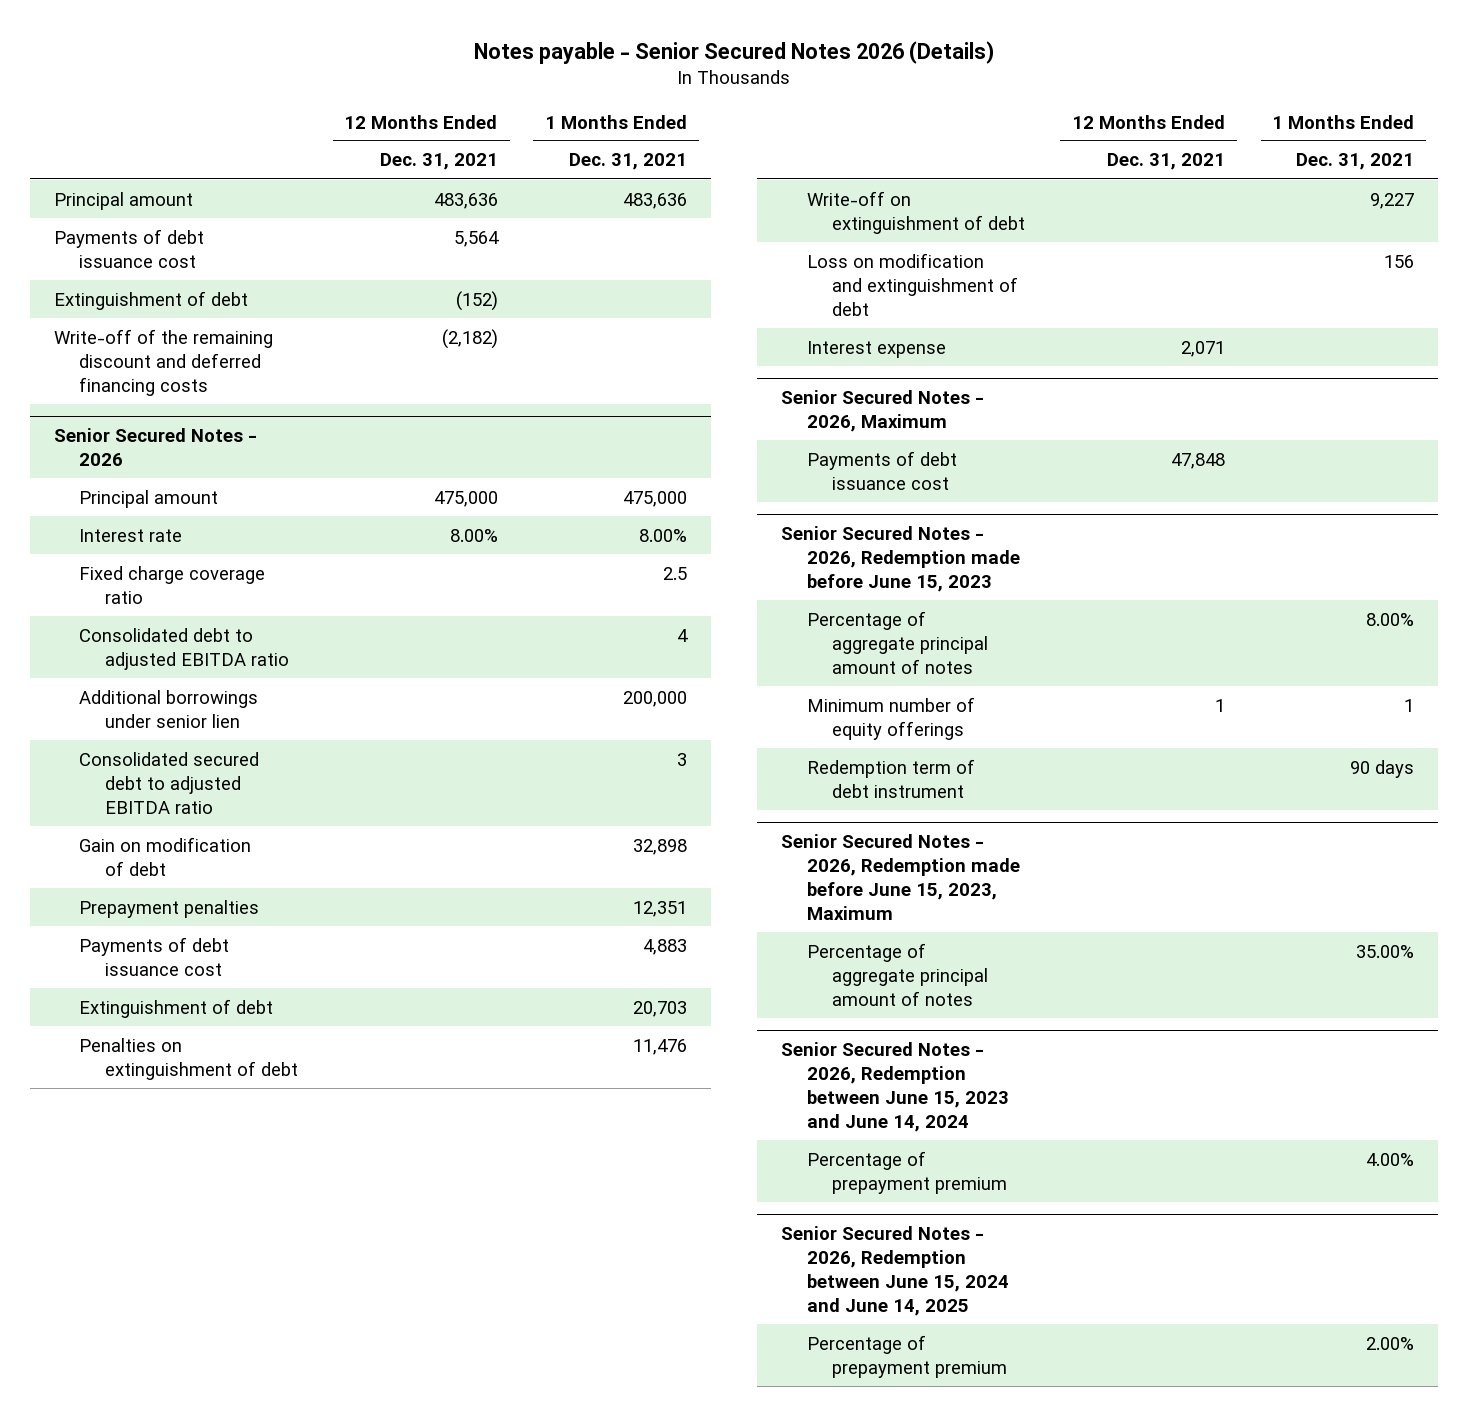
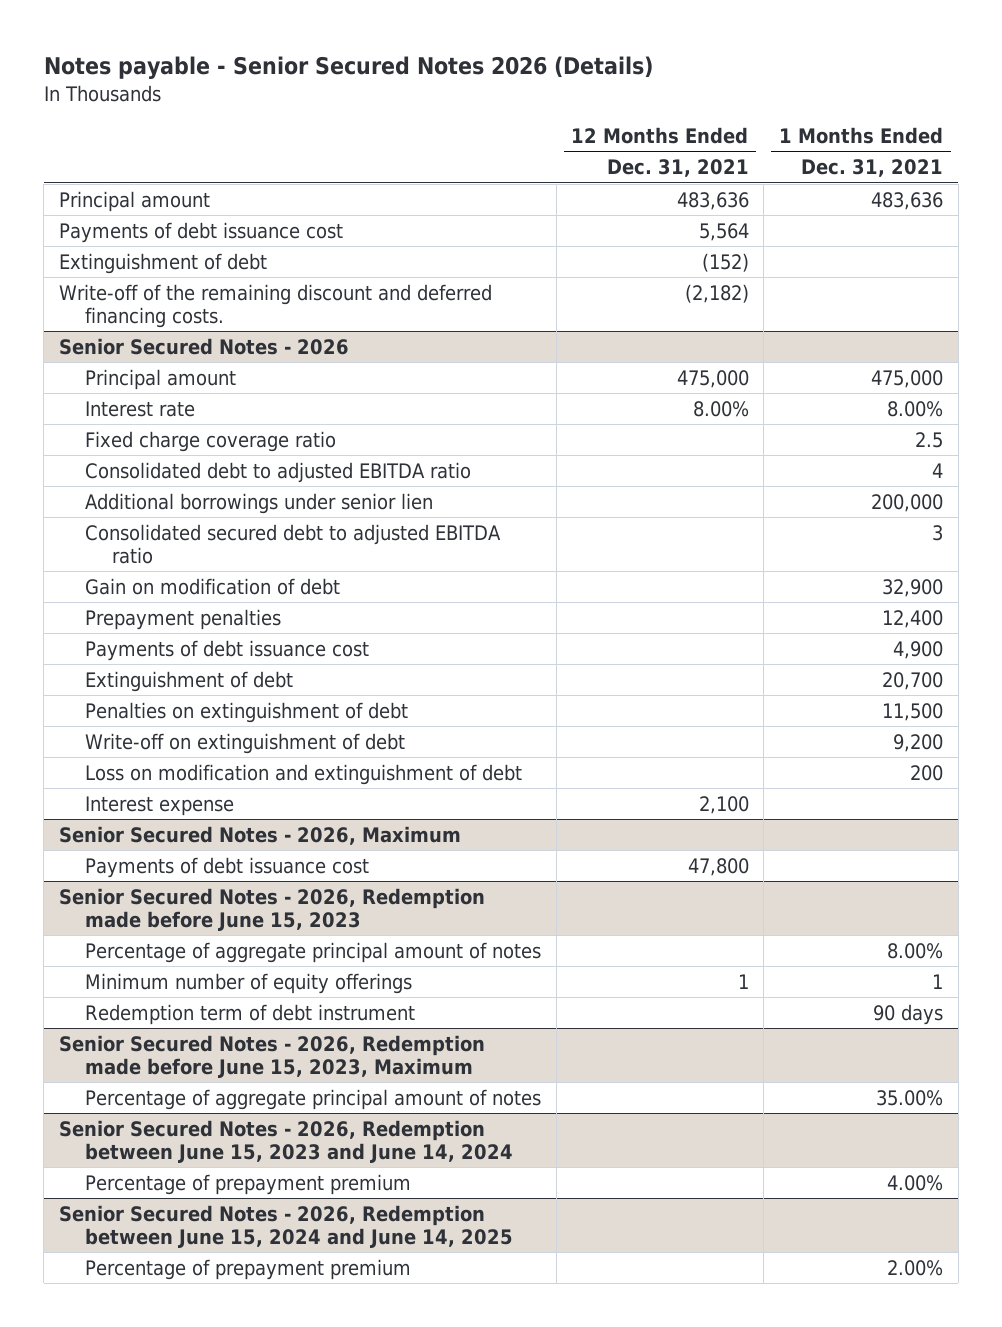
- Write-off of the remaining discount and deferred financing costs | (2,182) |
+ Write-off of the remaining discount and deferred financing costs. | (2,182) |
@ Senior Secured Notes - 2026
- Gain on modification of debt | | 32,898
- Prepayment penalties | | 12,351
- Payments of debt issuance cost | | 4,883
- Extinguishment of debt | | 20,703
- Penalties on extinguishment of debt | | 11,476
- Write-off on extinguishment of debt | | 9,227
- Loss on modification and extinguishment of debt | | 156
- Interest expense | 2,071 |
+ Gain on modification of debt | | 32,900
+ Prepayment penalties | | 12,400
+ Payments of debt issuance cost | | 4,900
+ Extinguishment of debt | | 20,700
+ Penalties on extinguishment of debt | | 11,500
+ Write-off on extinguishment of debt | | 9,200
+ Loss on modification and extinguishment of debt | | 200
+ Interest expense | 2,100 |
@ Senior Secured Notes - 2026, Maximum
- Payments of debt issuance cost | 47,848 |
+ Payments of debt issuance cost | 47,800 |

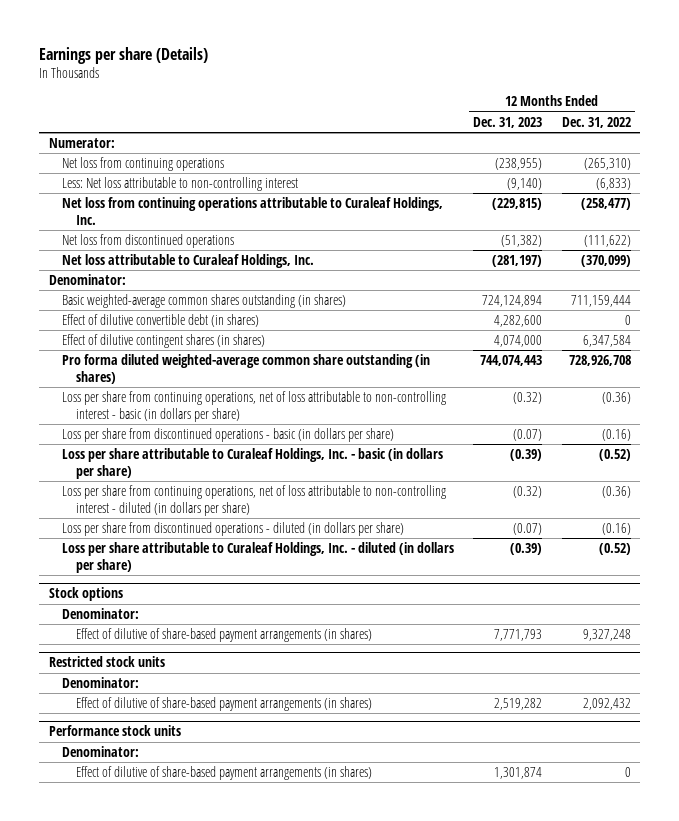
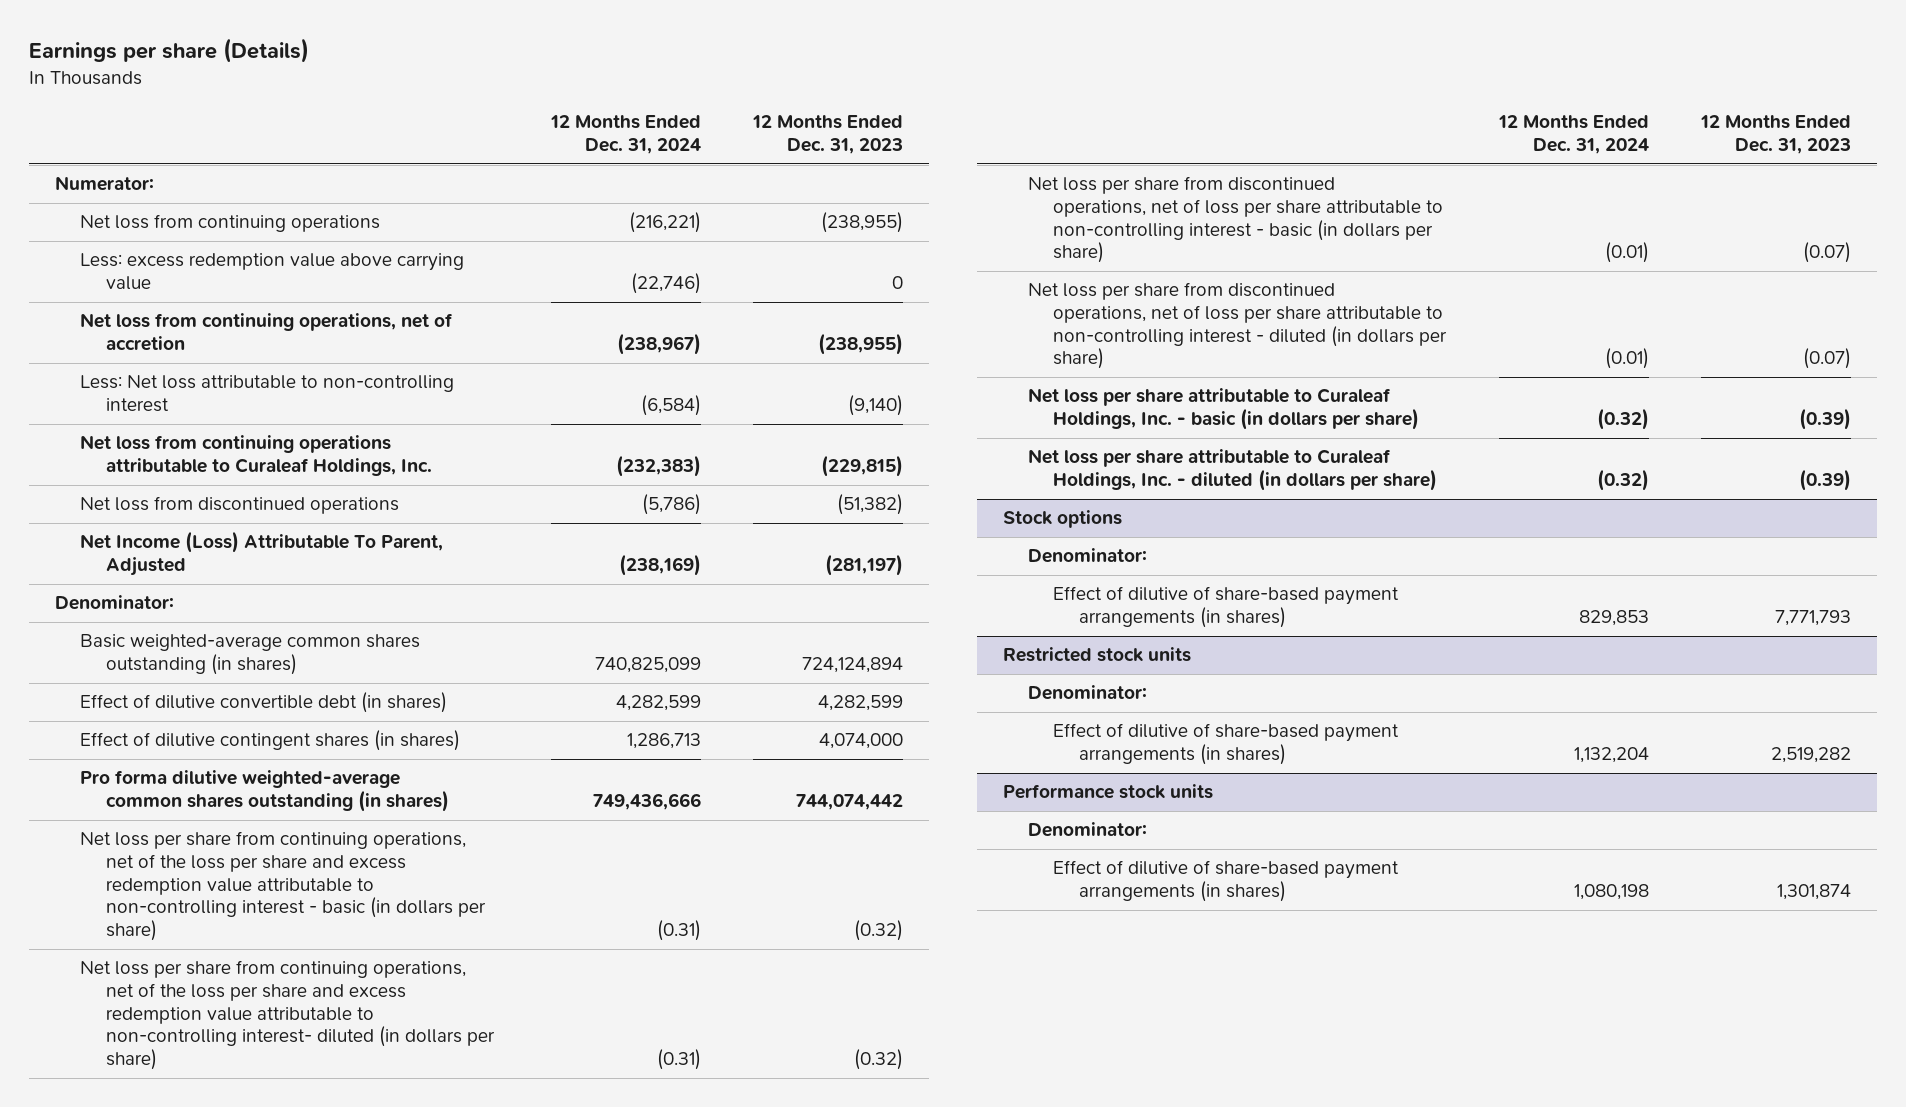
- | 12 Months Ended Dec. 31, 2023 | 12 Months Ended Dec. 31, 2022
+ | 12 Months Ended Dec. 31, 2024 | 12 Months Ended Dec. 31, 2023
+ Less: excess redemption value above carrying value | (22,746) | 0
+ Net loss from continuing operations, net of accretion | (238,967) | (238,955)
- Net loss attributable to Curaleaf Holdings, Inc. | (281,197) | (370,099)
+ Net Income (Loss) Attributable To Parent, Adjusted | (238,169) | (281,197)
- Effect of dilutive convertible debt (in shares) | 4,282,600 | 0
+ Effect of dilutive convertible debt (in shares) | 4,282,599 | 4,282,599
- Pro forma diluted weighted-average common share outstanding (in shares) | 744,074,443 | 728,926,708
- Loss per share from continuing operations, net of loss attributable to non-controlling interest - basic (in dollars per share) | (0.32) | (0.36)
- Loss per share from discontinued operations - basic (in dollars per share) | (0.07) | (0.16)
- Loss per share attributable to Curaleaf Holdings, Inc. - basic (in dollars per share) | (0.39) | (0.52)
- Loss per share from continuing operations, net of loss attributable to non-controlling interest - diluted (in dollars per share) | (0.32) | (0.36)
- Loss per share from discontinued operations - diluted (in dollars per share) | (0.07) | (0.16)
- Loss per share attributable to Curaleaf Holdings, Inc. - diluted (in dollars per share) | (0.39) | (0.52)
+ Pro forma dilutive weighted-average common shares outstanding (in shares) | 749,436,666 | 744,074,442
+ Net loss per share from continuing operations, net of the loss per share and excess redemption value attributable to non-controlling interest - basic (in dollars per share) | (0.31) | (0.32)
+ Net loss per share from continuing operations, net of the loss per share and excess redemption value attributable to non-controlling interest- diluted (in dollars per share) | (0.31) | (0.32)
+ Net loss per share from discontinued operations, net of loss per share attributable to non-controlling interest - basic (in dollars per share) | (0.01) | (0.07)
+ Net loss per share from discontinued operations, net of loss per share attributable to non-controlling interest - diluted (in dollars per share) | (0.01) | (0.07)
+ Net loss per share attributable to Curaleaf Holdings, Inc. - basic (in dollars per share) | (0.32) | (0.39)
+ Net loss per share attributable to Curaleaf Holdings, Inc. - diluted (in dollars per share) | (0.32) | (0.39)

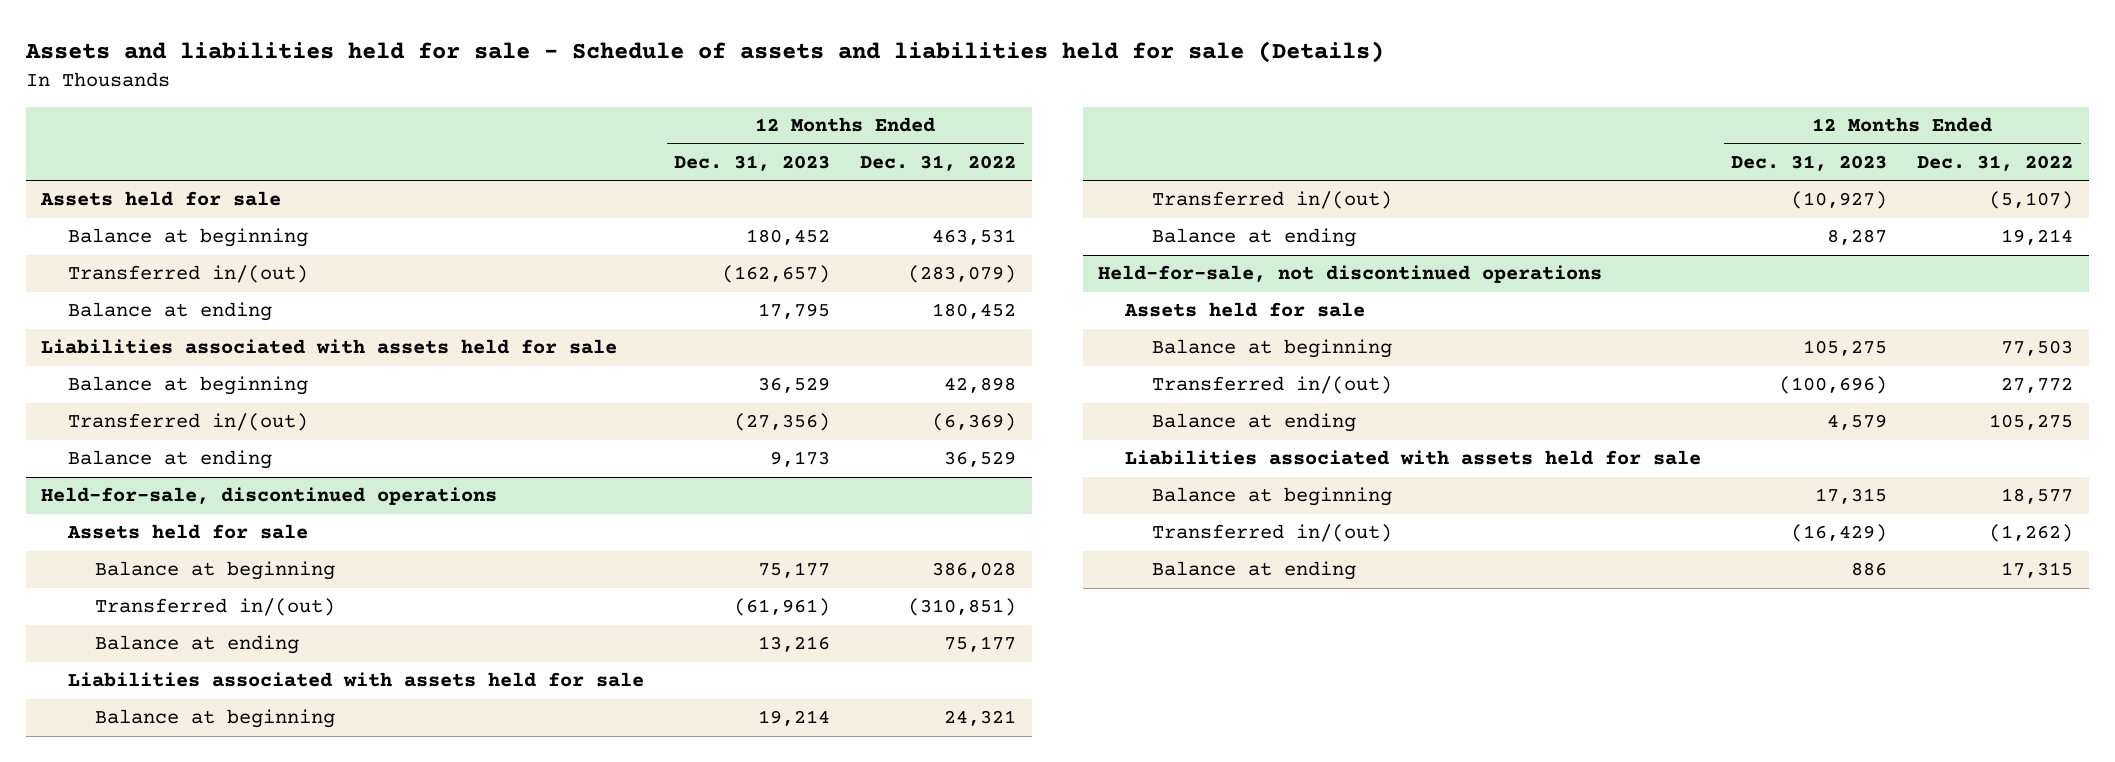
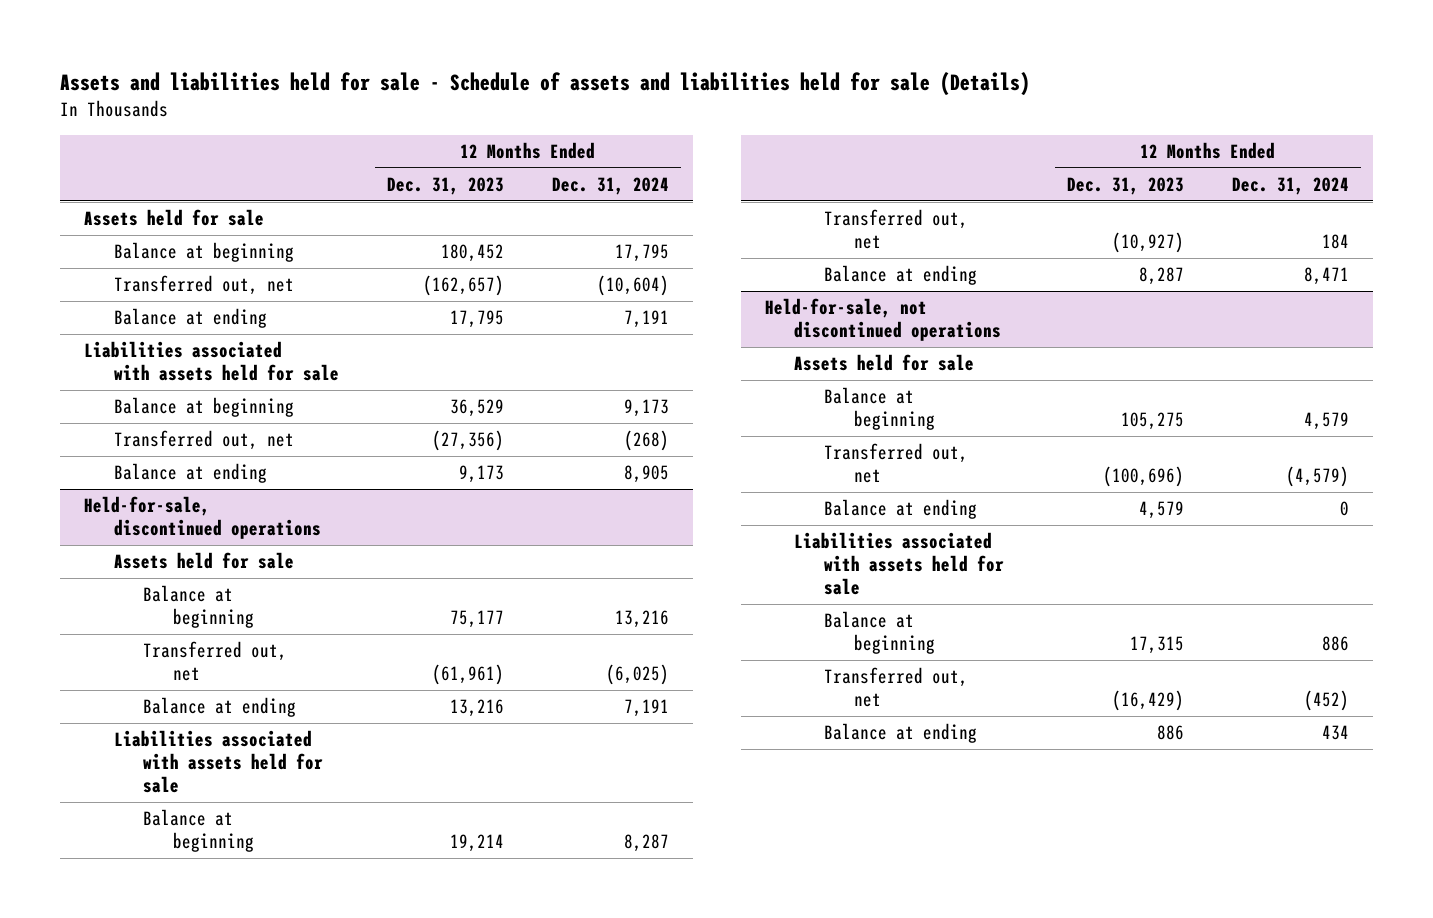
- | 12 Months Ended Dec. 31, 2023 | 12 Months Ended Dec. 31, 2022
+ | 12 Months Ended Dec. 31, 2023 | 12 Months Ended Dec. 31, 2024
- Transferred in/(out) | (162,657) | (283,079)
+ Transferred out, net | (162,657) | (10,604)
- Transferred in/(out) | (27,356) | (6,369)
+ Transferred out, net | (27,356) | (268)
@ Held-for-sale, discontinued operations
- Transferred in/(out) | (61,961) | (310,851)
+ Transferred out, net | (61,961) | (6,025)
- Transferred in/(out) | (10,927) | (5,107)
+ Transferred out, net | (10,927) | 184
@ Held-for-sale, not discontinued operations
- Transferred in/(out) | (100,696) | 27,772
+ Transferred out, net | (100,696) | (4,579)
- Transferred in/(out) | (16,429) | (1,262)
+ Transferred out, net | (16,429) | (452)

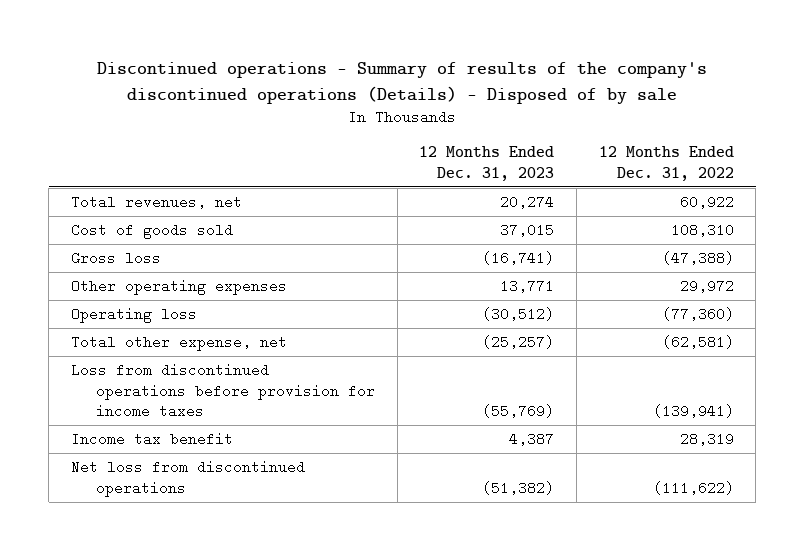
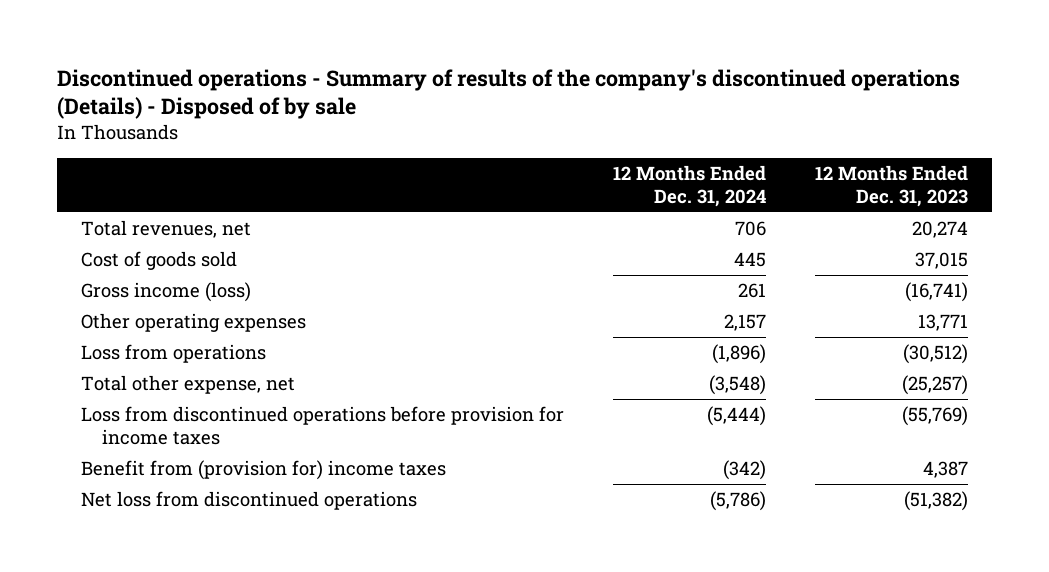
- | 12 Months Ended Dec. 31, 2023 | 12 Months Ended Dec. 31, 2022
+ | 12 Months Ended Dec. 31, 2024 | 12 Months Ended Dec. 31, 2023
- Gross loss | (16,741) | (47,388)
+ Gross income (loss) | 261 | (16,741)
- Operating loss | (30,512) | (77,360)
+ Loss from operations | (1,896) | (30,512)
- Income tax benefit | 4,387 | 28,319
+ Benefit from (provision for) income taxes | (342) | 4,387

